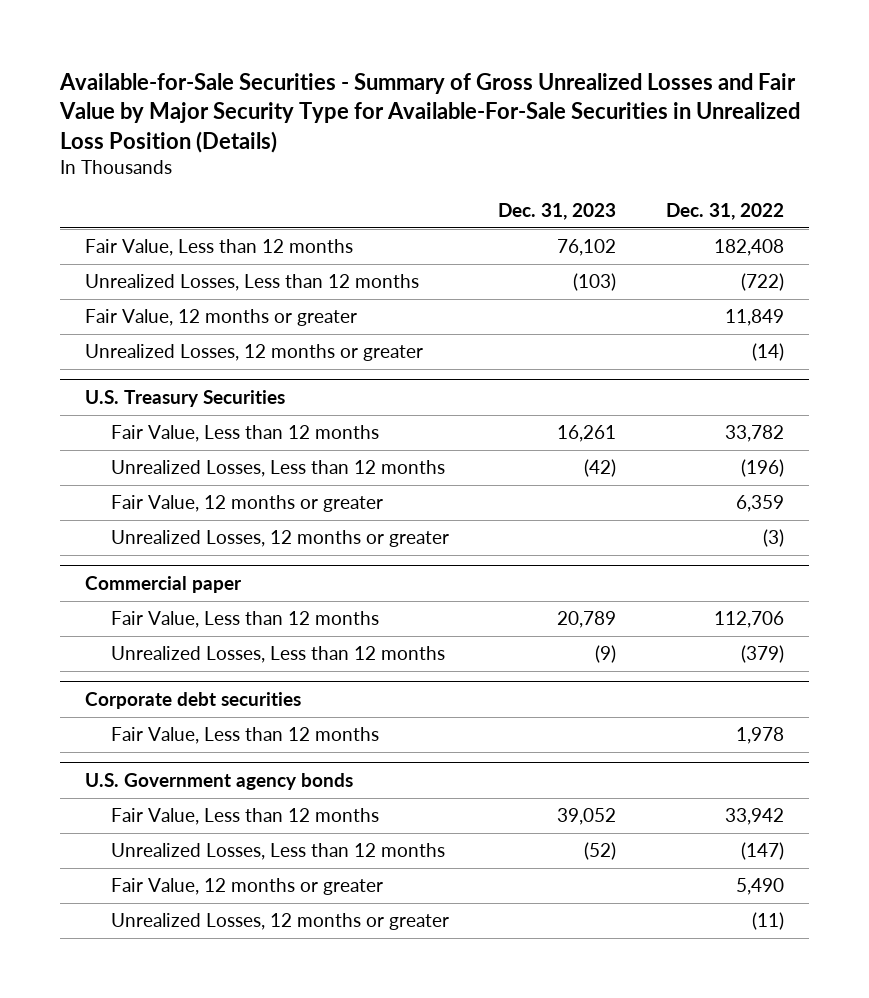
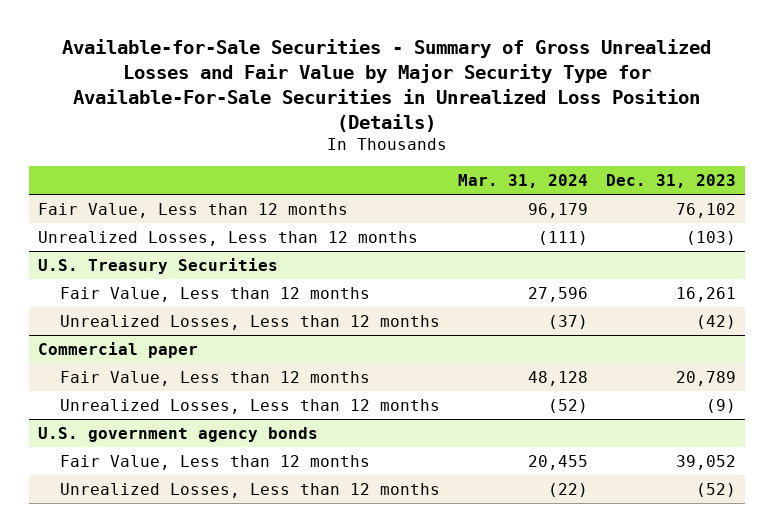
- | Dec. 31, 2023 | Dec. 31, 2022
+ | Mar. 31, 2024 | Dec. 31, 2023
- Fair Value, 12 months or greater | | 11,849
- Unrealized Losses, 12 months or greater | | (14)
@ U.S. Treasury Securities
- Fair Value, 12 months or greater | | 6,359
- Unrealized Losses, 12 months or greater | | (3)
- Corporate debt securities
- Fair Value, Less than 12 months | | 1,978
- U.S. Government agency bonds
+ U.S. government agency bonds
- Fair Value, 12 months or greater | | 5,490
- Unrealized Losses, 12 months or greater | | (11)

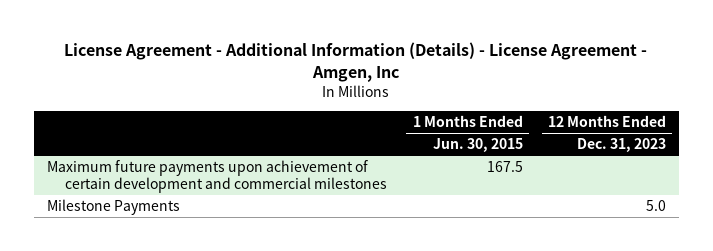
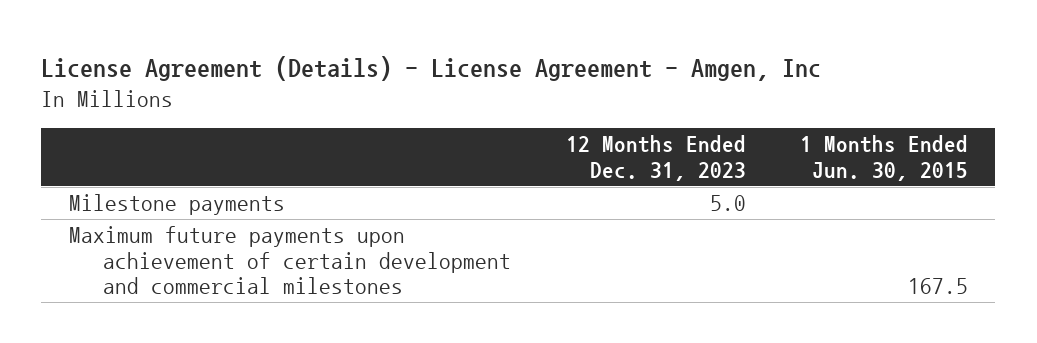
- License Agreement - Additional Information (Details) - License Agreement - Amgen, Inc
+ License Agreement (Details) - License Agreement - Amgen, Inc
- | 1 Months Ended Jun. 30, 2015 | 12 Months Ended Dec. 31, 2023
+ | 12 Months Ended Dec. 31, 2023 | 1 Months Ended Jun. 30, 2015
+ Milestone payments | 5.0 |
- Milestone Payments | | 5.0

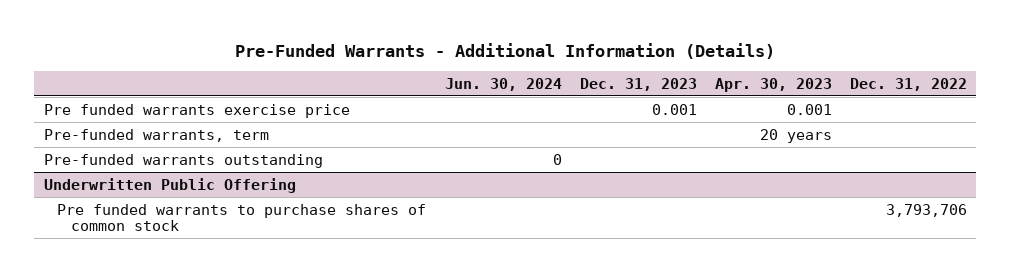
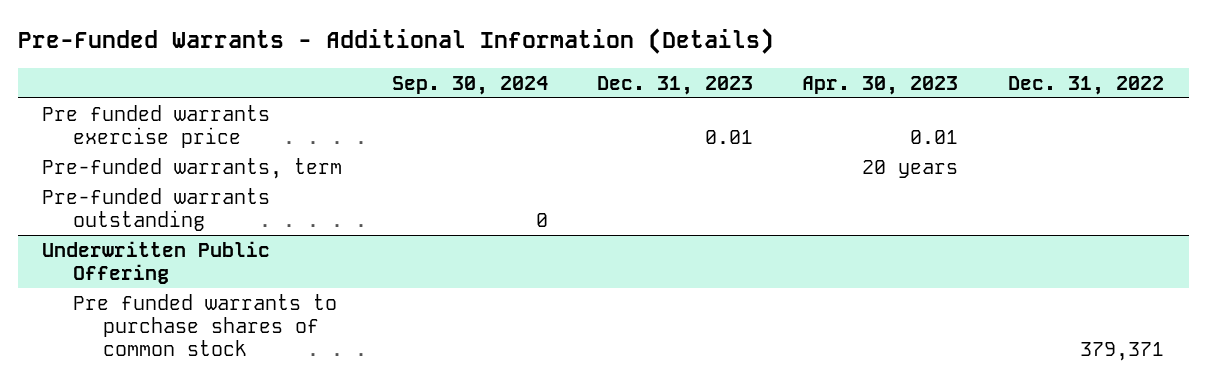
- | Jun. 30, 2024 | Dec. 31, 2023 | Apr. 30, 2023 | Dec. 31, 2022
+ | Sep. 30, 2024 | Dec. 31, 2023 | Apr. 30, 2023 | Dec. 31, 2022
- Pre funded warrants exercise price | | 0.001 | 0.001 |
+ Pre funded warrants exercise price | | 0.01 | 0.01 |
@ Underwritten Public Offering
- Pre funded warrants to purchase shares of common stock | | | | 3,793,706
+ Pre funded warrants to purchase shares of common stock | | | | 379,371

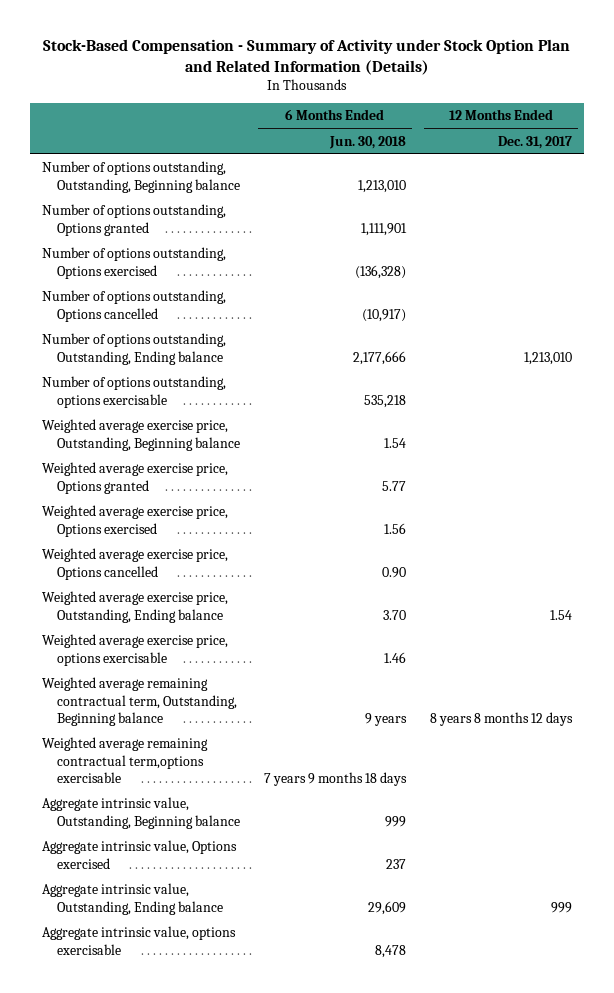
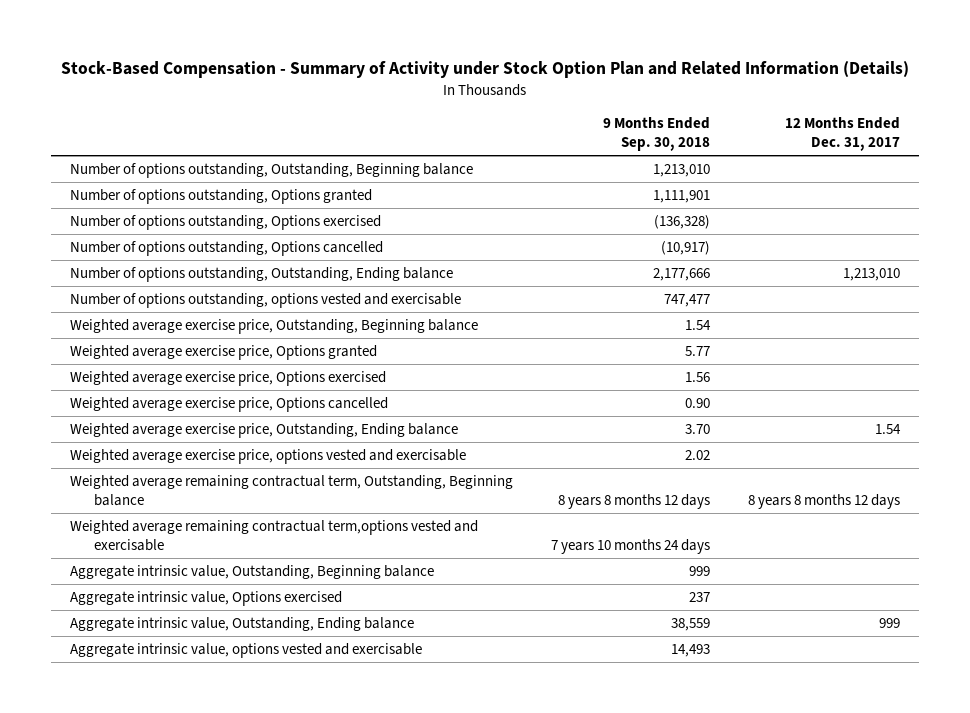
- | 6 Months Ended Jun. 30, 2018 | 12 Months Ended Dec. 31, 2017
+ | 9 Months Ended Sep. 30, 2018 | 12 Months Ended Dec. 31, 2017
- Number of options outstanding, options exercisable | 535,218 |
+ Number of options outstanding, options vested and exercisable | 747,477 |
- Weighted average exercise price, options exercisable | 1.46 |
+ Weighted average exercise price, options vested and exercisable | 2.02 |
- Weighted average remaining contractual term,options exercisable | 7 years 9 months 18 days |
+ Weighted average remaining contractual term,options vested and exercisable | 7 years 10 months 24 days |
- Aggregate intrinsic value, options exercisable | 8,478 |
+ Aggregate intrinsic value, options vested and exercisable | 14,493 |

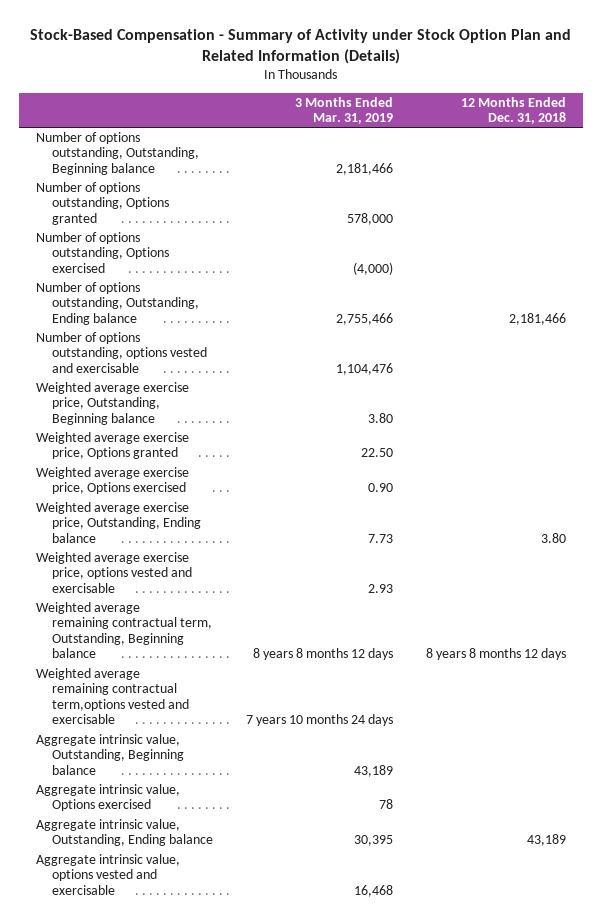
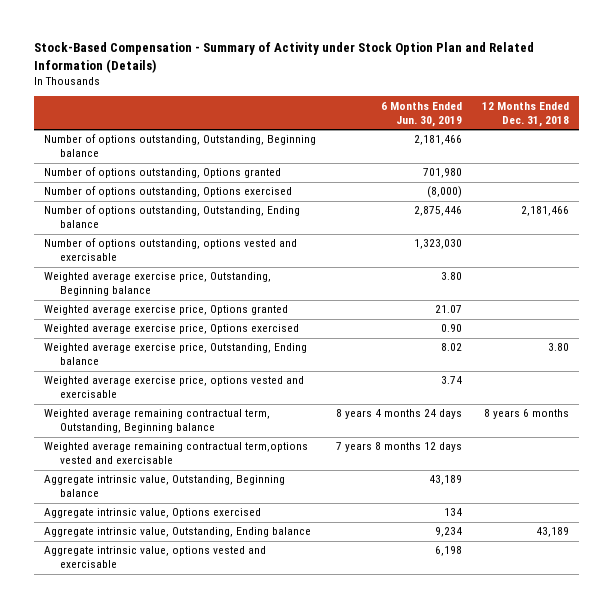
- | 3 Months Ended Mar. 31, 2019 | 12 Months Ended Dec. 31, 2018
+ | 6 Months Ended Jun. 30, 2019 | 12 Months Ended Dec. 31, 2018
- Weighted average remaining contractual term, Outstanding, Beginning balance | 8 years 8 months 12 days | 8 years 8 months 12 days
+ Weighted average remaining contractual term, Outstanding, Beginning balance | 8 years 4 months 24 days | 8 years 6 months

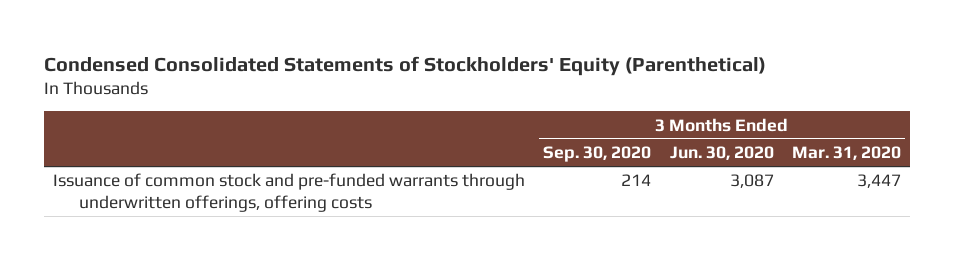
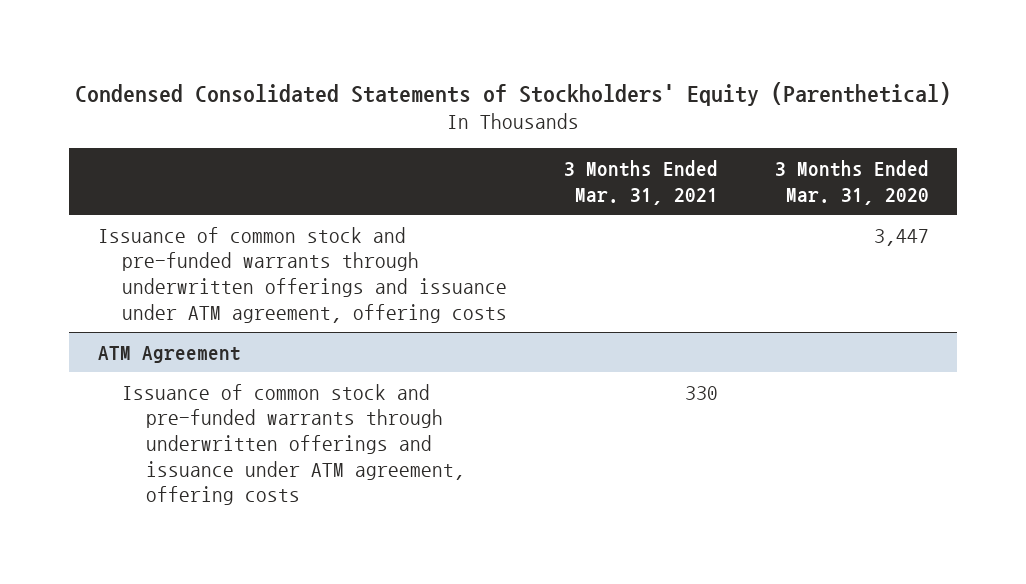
- | 3 Months Ended Sep. 30, 2020 | 3 Months Ended Jun. 30, 2020 | 3 Months Ended Mar. 31, 2020
+ | 3 Months Ended Mar. 31, 2021 | 3 Months Ended Mar. 31, 2020
- Issuance of common stock and pre-funded warrants through underwritten offerings, offering costs | 214 | 3,087 | 3,447
+ Issuance of common stock and pre-funded warrants through underwritten offerings and issuance under ATM agreement, offering costs | | 3,447
+ ATM Agreement
+ Issuance of common stock and pre-funded warrants through underwritten offerings and issuance under ATM agreement, offering costs | 330 |

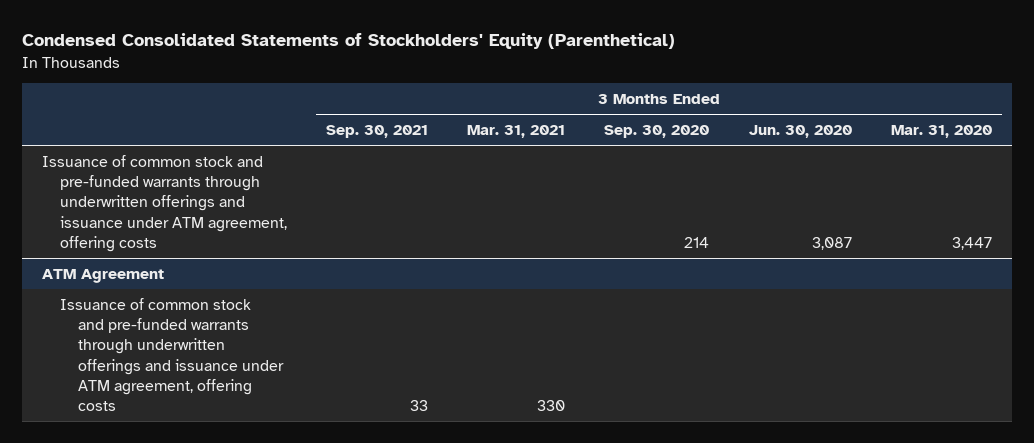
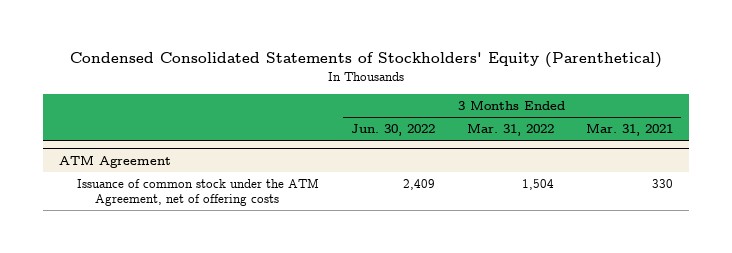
- | 3 Months Ended Sep. 30, 2021 | 3 Months Ended Mar. 31, 2021 | 3 Months Ended Sep. 30, 2020 | 3 Months Ended Jun. 30, 2020 | 3 Months Ended Mar. 31, 2020
+ | 3 Months Ended Jun. 30, 2022 | 3 Months Ended Mar. 31, 2022 | 3 Months Ended Mar. 31, 2021
- Issuance of common stock and pre-funded warrants through underwritten offerings and issuance under ATM agreement, offering costs | | | 214 | 3,087 | 3,447
@ ATM Agreement
- Issuance of common stock and pre-funded warrants through underwritten offerings and issuance under ATM agreement, offering costs | 33 | 330 | | |
+ Issuance of common stock under the ATM Agreement, net of offering costs | 2,409 | 1,504 | 330

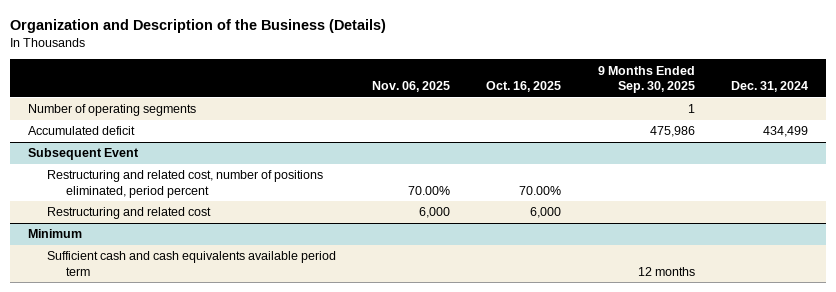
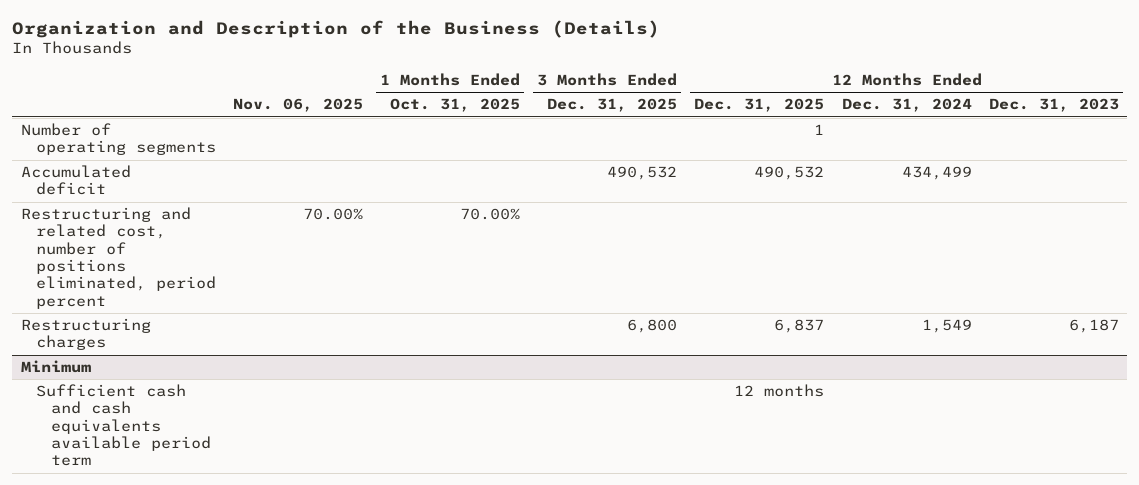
- | Nov. 06, 2025 | Oct. 16, 2025 | 9 Months Ended Sep. 30, 2025 | Dec. 31, 2024
+ | Nov. 06, 2025 | 1 Months Ended Oct. 31, 2025 | 3 Months Ended Dec. 31, 2025 | 12 Months Ended Dec. 31, 2025 | 12 Months Ended Dec. 31, 2024 | 12 Months Ended Dec. 31, 2023
- Subsequent Event
- Restructuring and related cost, number of positions eliminated, period percent | 70.00% | 70.00% | |
- Restructuring and related cost | 6,000 | 6,000 | |
+ Restructuring and related cost, number of positions eliminated, period percent | 70.00% | 70.00% | | | |
+ Restructuring charges | | | 6,800 | 6,837 | 1,549 | 6,187

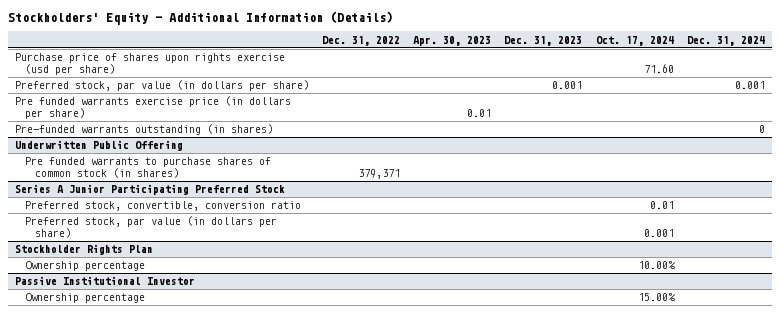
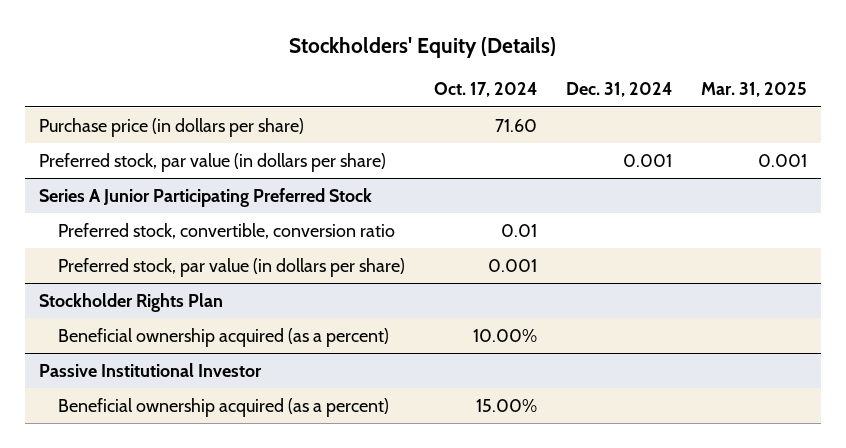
- Stockholders' Equity - Additional Information (Details)
+ Stockholders' Equity (Details)
- | Dec. 31, 2022 | Apr. 30, 2023 | Dec. 31, 2023 | Oct. 17, 2024 | Dec. 31, 2024
+ | Oct. 17, 2024 | Dec. 31, 2024 | Mar. 31, 2025
- Purchase price of shares upon rights exercise (usd per share) | | | | 71.60 |
+ Purchase price (in dollars per share) | 71.60 | |
- Pre funded warrants exercise price (in dollars per share) | | 0.01 | | |
- Pre-funded warrants outstanding (in shares) | | | | | 0
- Underwritten Public Offering
- Pre funded warrants to purchase shares of common stock (in shares) | 379,371 | | | |
@ Stockholder Rights Plan
- Ownership percentage | | | | 10.00% |
+ Beneficial ownership acquired (as a percent) | 10.00% | |
@ Passive Institutional Investor
- Ownership percentage | | | | 15.00% |
+ Beneficial ownership acquired (as a percent) | 15.00% | |

